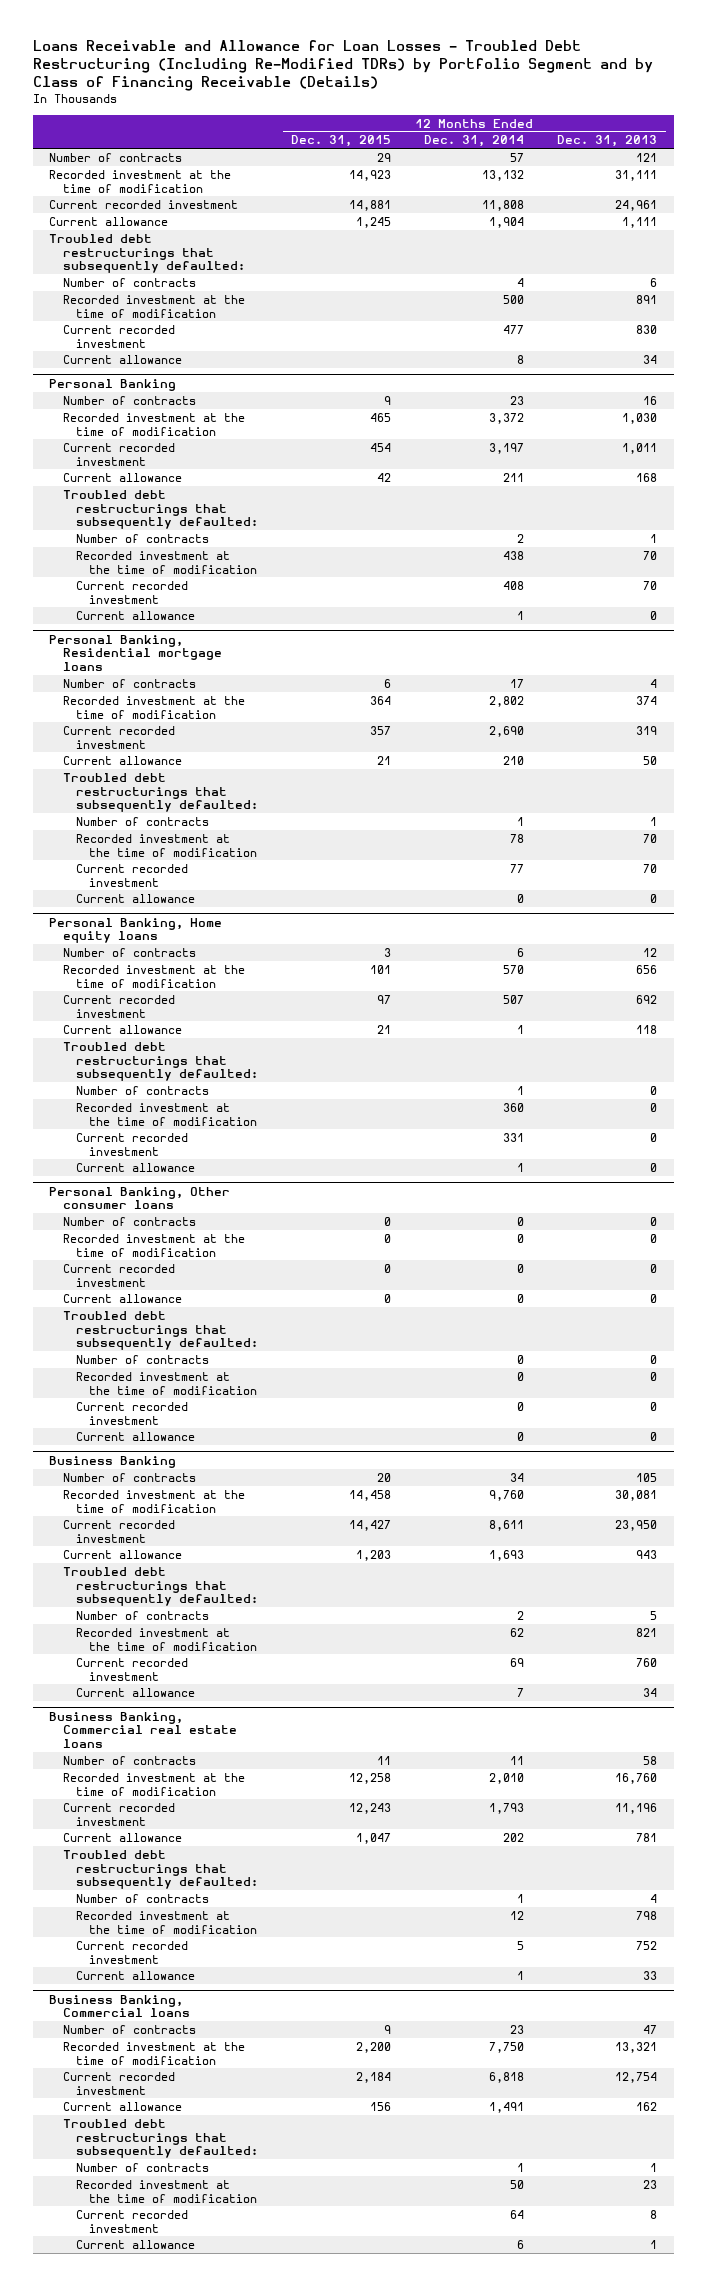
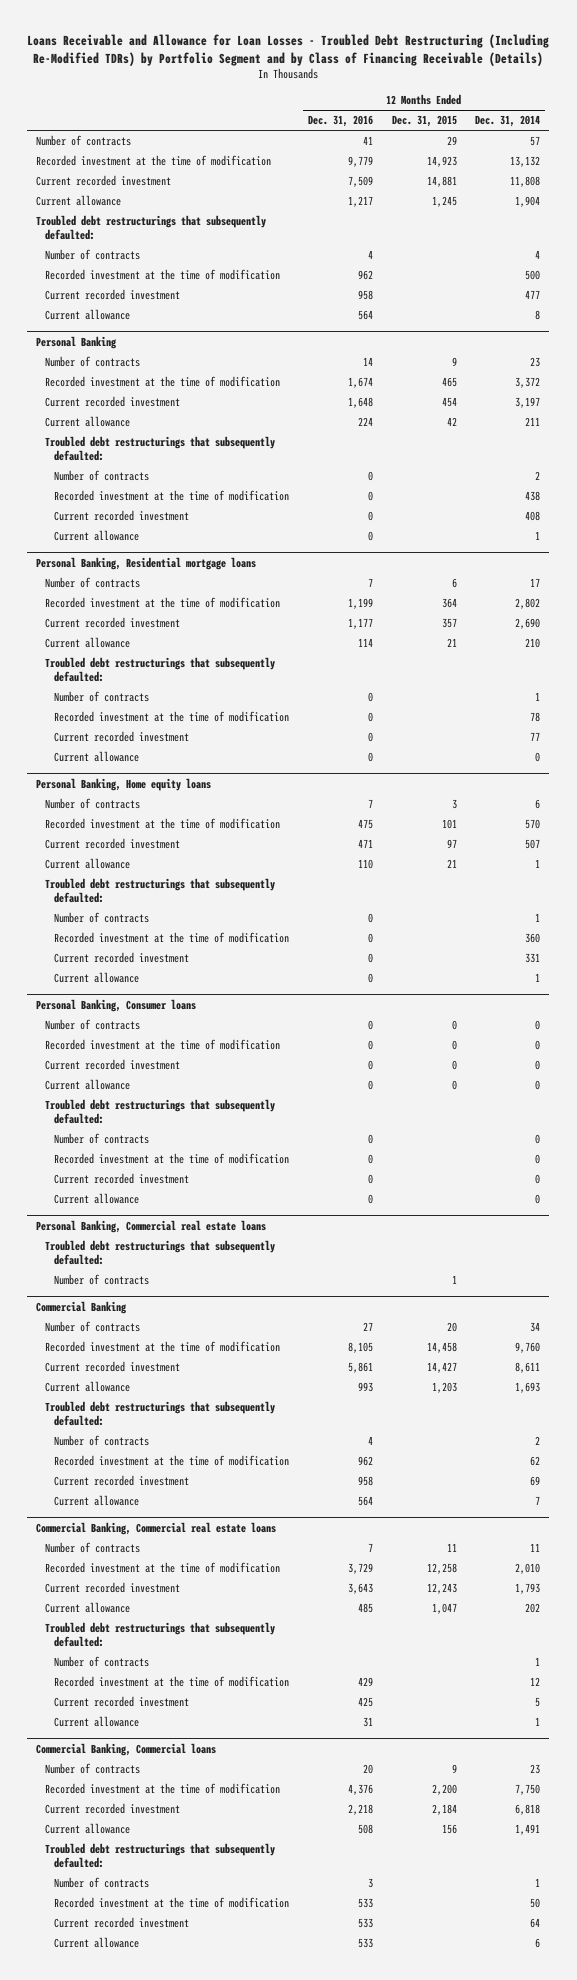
- | 12 Months Ended Dec. 31, 2015 | 12 Months Ended Dec. 31, 2014 | 12 Months Ended Dec. 31, 2013
+ | 12 Months Ended Dec. 31, 2016 | 12 Months Ended Dec. 31, 2015 | 12 Months Ended Dec. 31, 2014
- Personal Banking, Other consumer loans
+ Personal Banking, Consumer loans
- Business Banking
+ Personal Banking, Commercial real estate loans
+ Troubled debt restructurings that subsequently defaulted:
+ Number of contracts | | 1 |
+ Commercial Banking
- Business Banking, Commercial real estate loans
+ Commercial Banking, Commercial real estate loans
- Business Banking, Commercial loans
+ Commercial Banking, Commercial loans

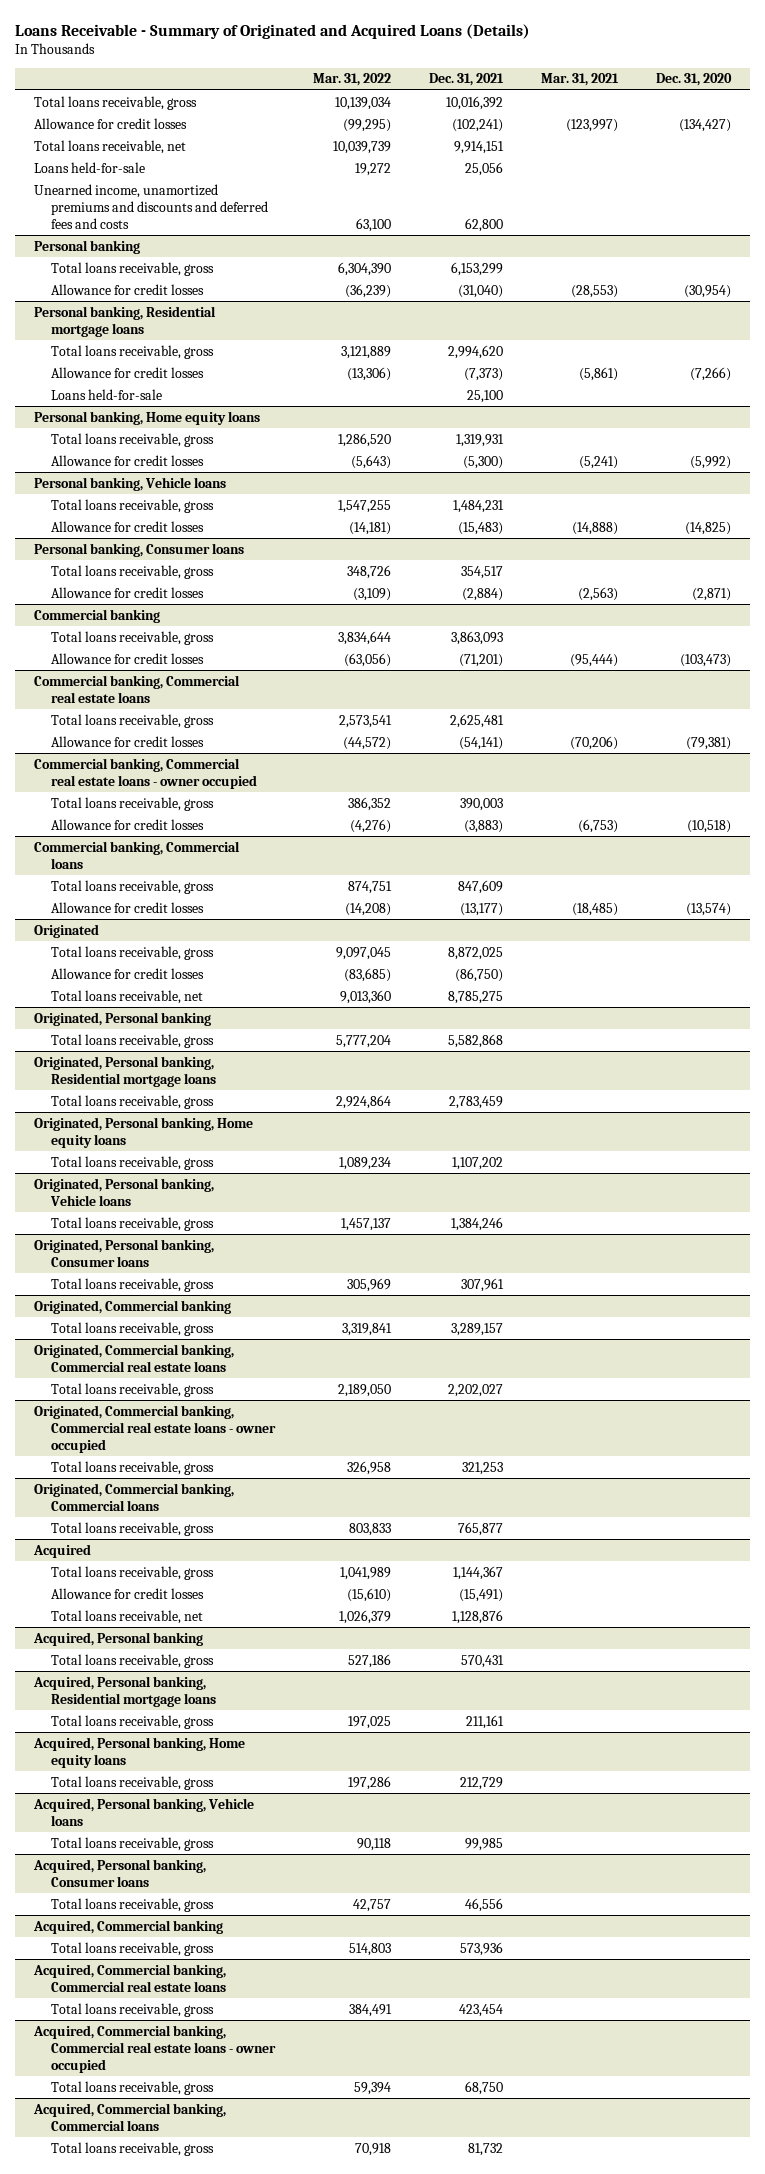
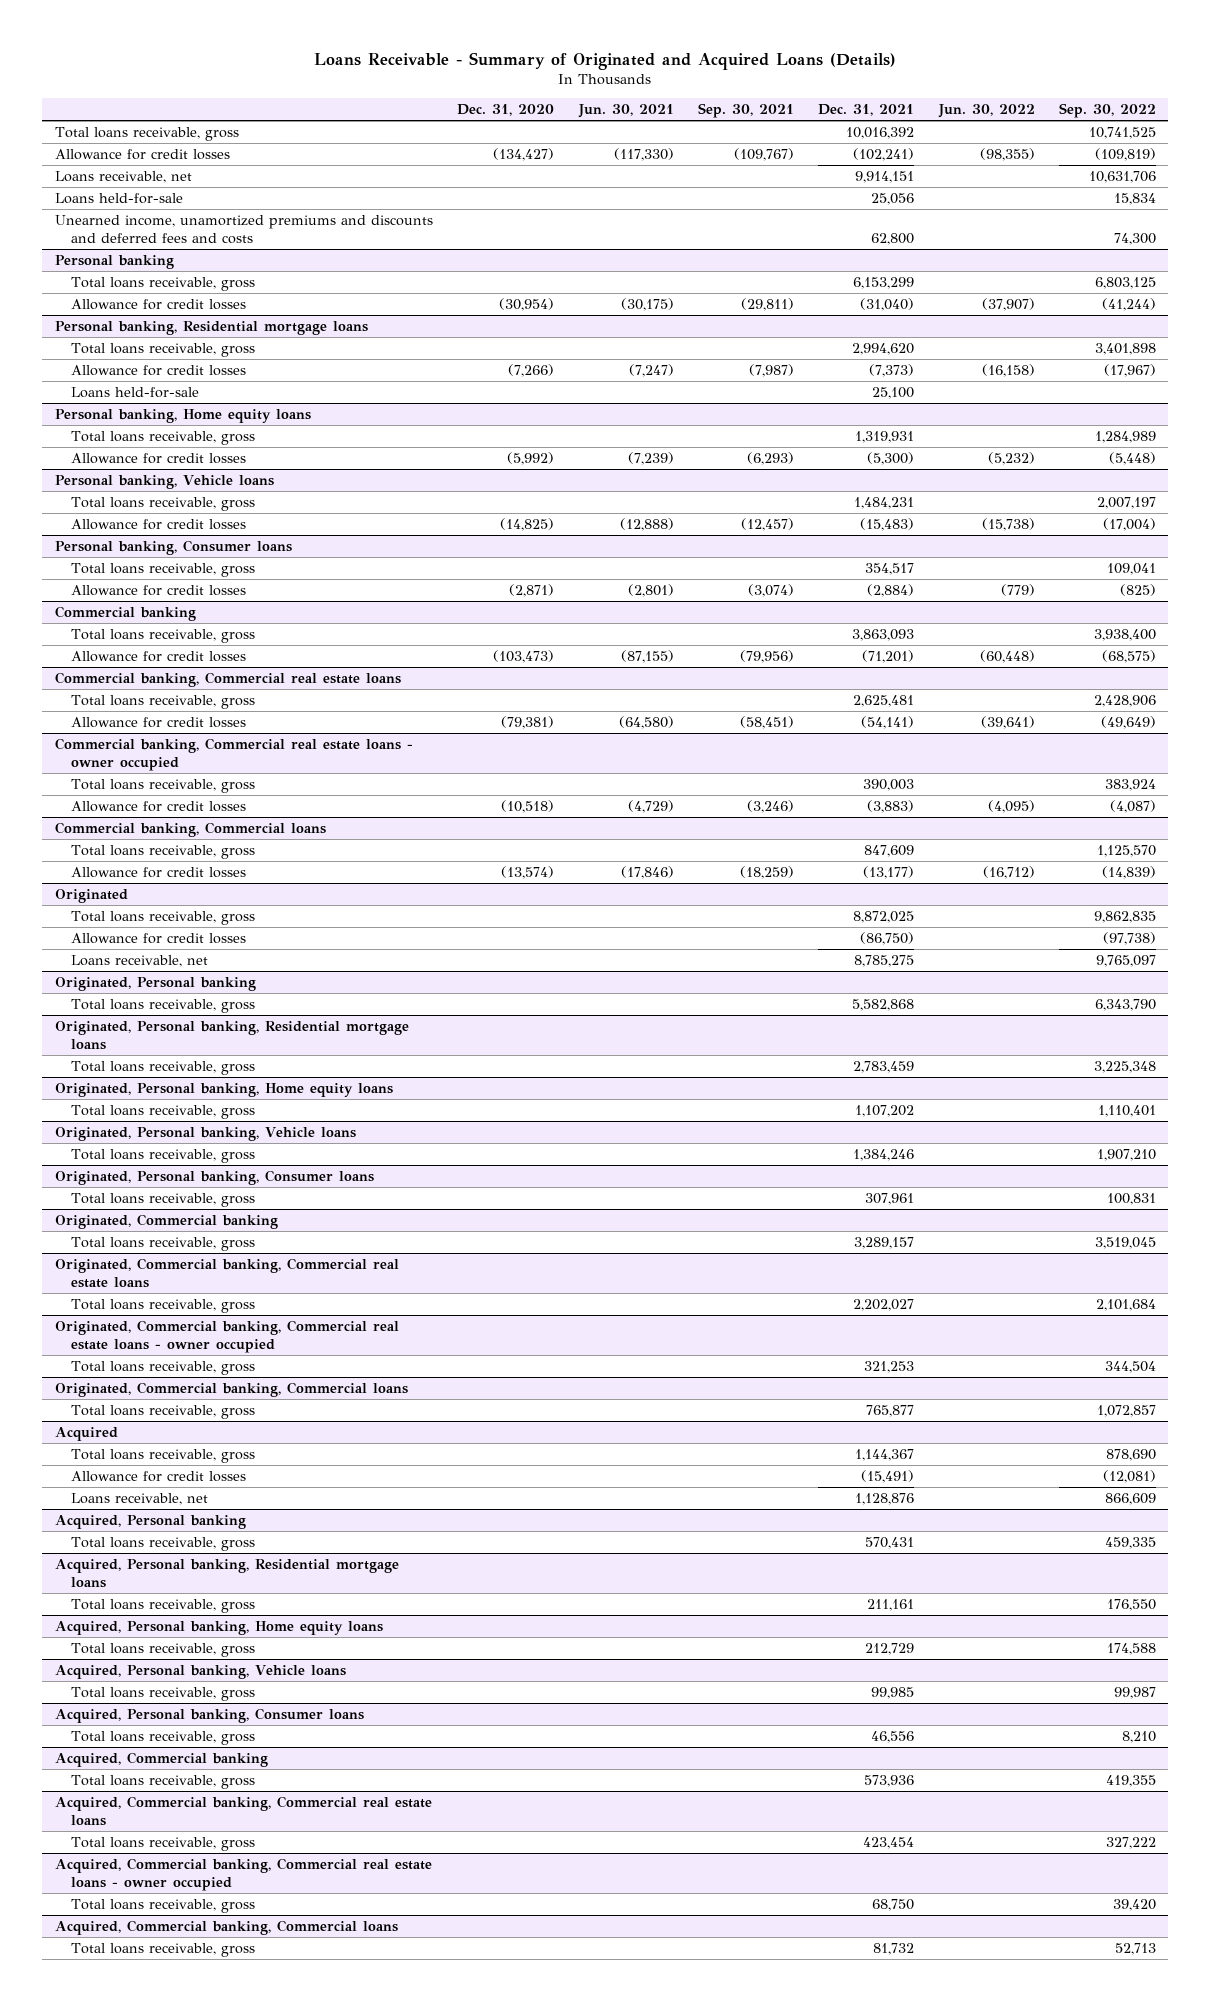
- | Mar. 31, 2022 | Dec. 31, 2021 | Mar. 31, 2021 | Dec. 31, 2020
+ | Dec. 31, 2020 | Jun. 30, 2021 | Sep. 30, 2021 | Dec. 31, 2021 | Jun. 30, 2022 | Sep. 30, 2022
- Total loans receivable, net | 10,039,739 | 9,914,151 | |
+ Loans receivable, net | | | | 9,914,151 | | 10,631,706
@ Originated
- Total loans receivable, net | 9,013,360 | 8,785,275 | |
+ Loans receivable, net | | | | 8,785,275 | | 9,765,097
@ Acquired
- Total loans receivable, net | 1,026,379 | 1,128,876 | |
+ Loans receivable, net | | | | 1,128,876 | | 866,609

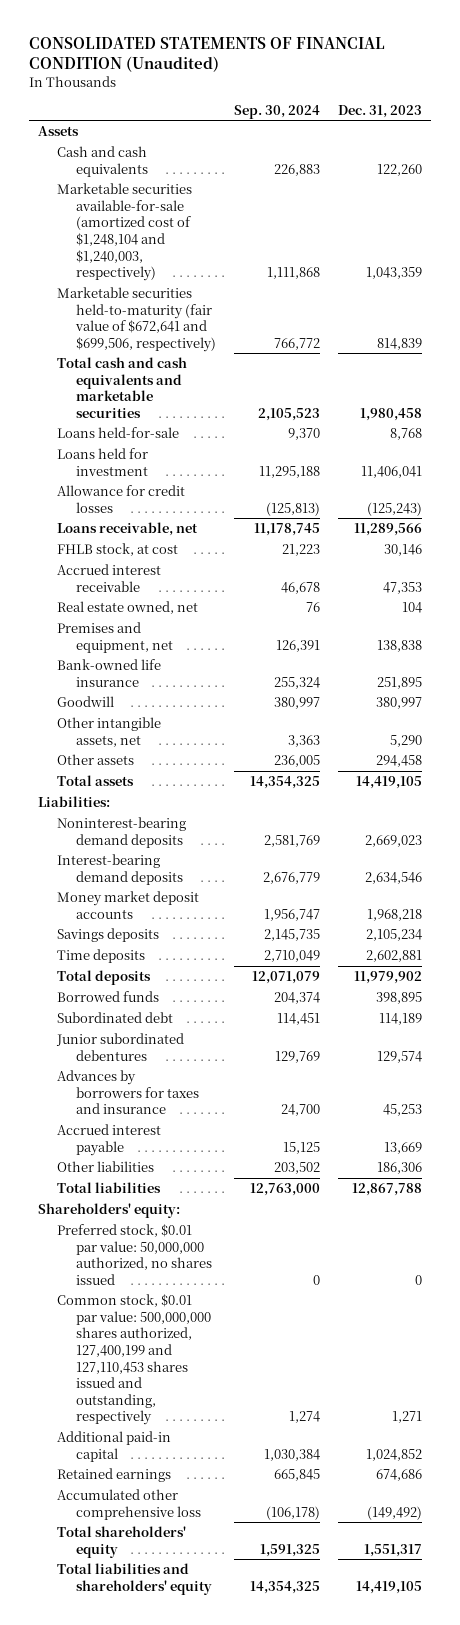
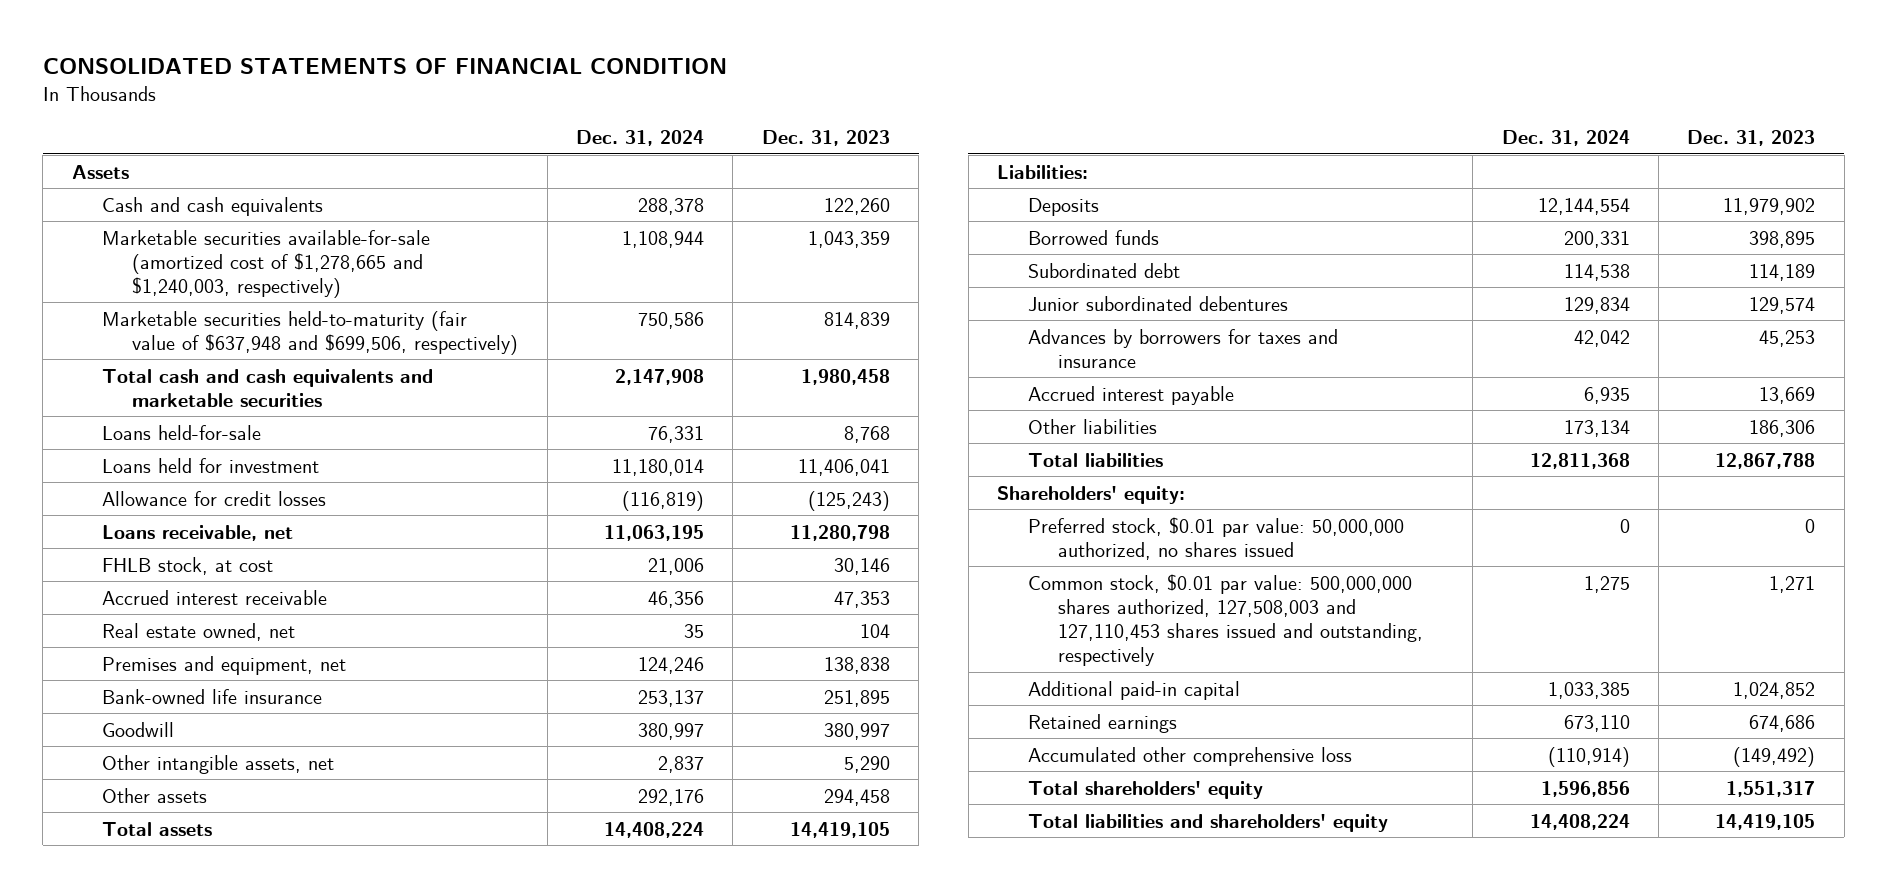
- CONSOLIDATED STATEMENTS OF FINANCIAL CONDITION (Unaudited)
+ CONSOLIDATED STATEMENTS OF FINANCIAL CONDITION
- | Sep. 30, 2024 | Dec. 31, 2023
+ | Dec. 31, 2024 | Dec. 31, 2023
- Marketable securities available-for-sale (amortized cost of $1,248,104 and $1,240,003, respectively) | 1,111,868 | 1,043,359
- Marketable securities held-to-maturity (fair value of $672,641 and $699,506, respectively) | 766,772 | 814,839
+ Marketable securities available-for-sale (amortized cost of $1,278,665 and $1,240,003, respectively) | 1,108,944 | 1,043,359
+ Marketable securities held-to-maturity (fair value of $637,948 and $699,506, respectively) | 750,586 | 814,839
- Loans receivable, net | 11,178,745 | 11,289,566
+ Loans receivable, net | 11,063,195 | 11,280,798
- Noninterest-bearing demand deposits | 2,581,769 | 2,669,023
- Interest-bearing demand deposits | 2,676,779 | 2,634,546
- Money market deposit accounts | 1,956,747 | 1,968,218
- Savings deposits | 2,145,735 | 2,105,234
- Time deposits | 2,710,049 | 2,602,881
- Total deposits | 12,071,079 | 11,979,902
+ Deposits | 12,144,554 | 11,979,902
- Common stock, $0.01 par value: 500,000,000 shares authorized, 127,400,199 and 127,110,453 shares issued and outstanding, respectively | 1,274 | 1,271
+ Common stock, $0.01 par value: 500,000,000 shares authorized, 127,508,003 and 127,110,453 shares issued and outstanding, respectively | 1,275 | 1,271

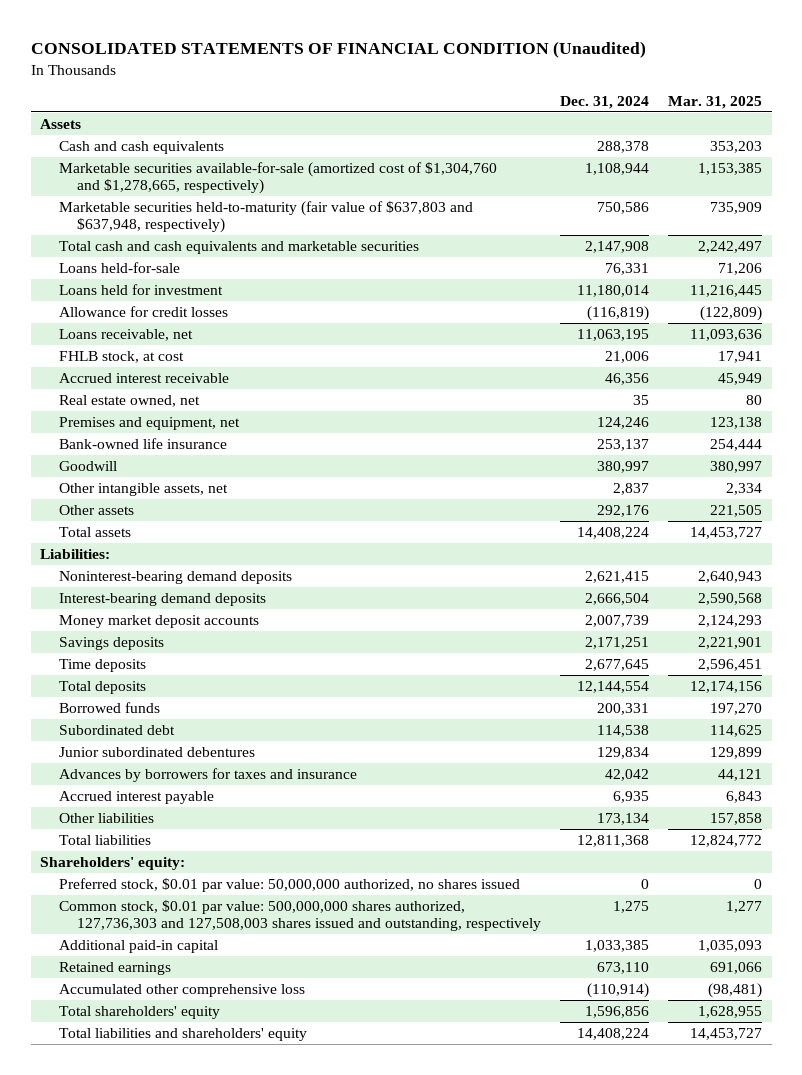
- CONSOLIDATED STATEMENTS OF FINANCIAL CONDITION
+ CONSOLIDATED STATEMENTS OF FINANCIAL CONDITION (Unaudited)
- | Dec. 31, 2024 | Dec. 31, 2023
+ | Dec. 31, 2024 | Mar. 31, 2025
- Marketable securities available-for-sale (amortized cost of $1,278,665 and $1,240,003, respectively) | 1,108,944 | 1,043,359
- Marketable securities held-to-maturity (fair value of $637,948 and $699,506, respectively) | 750,586 | 814,839
+ Marketable securities available-for-sale (amortized cost of $1,304,760 and $1,278,665, respectively) | 1,108,944 | 1,153,385
+ Marketable securities held-to-maturity (fair value of $637,803 and $637,948, respectively) | 750,586 | 735,909
- Deposits | 12,144,554 | 11,979,902
+ Noninterest-bearing demand deposits | 2,621,415 | 2,640,943
+ Interest-bearing demand deposits | 2,666,504 | 2,590,568
+ Money market deposit accounts | 2,007,739 | 2,124,293
+ Savings deposits | 2,171,251 | 2,221,901
+ Time deposits | 2,677,645 | 2,596,451
+ Total deposits | 12,144,554 | 12,174,156
- Common stock, $0.01 par value: 500,000,000 shares authorized, 127,508,003 and 127,110,453 shares issued and outstanding, respectively | 1,275 | 1,271
+ Common stock, $0.01 par value: 500,000,000 shares authorized, 127,736,303 and 127,508,003 shares issued and outstanding, respectively | 1,275 | 1,277

